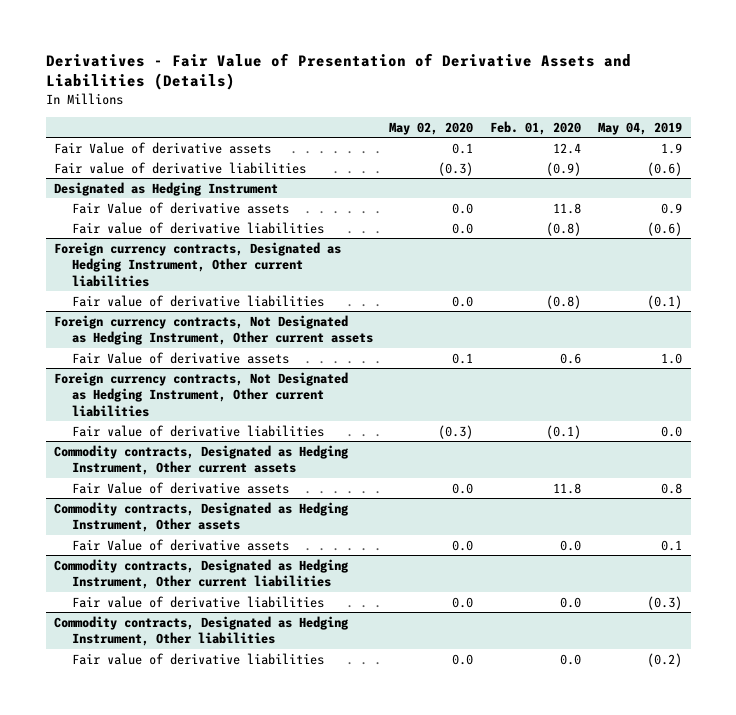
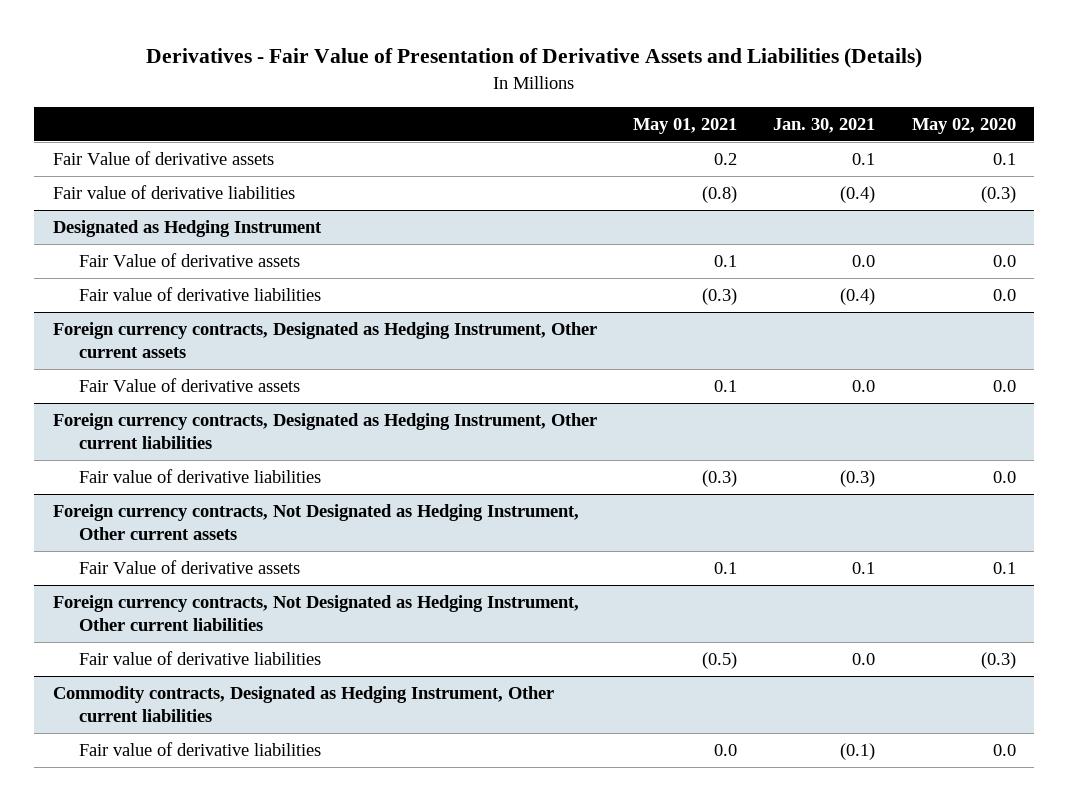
- | May 02, 2020 | Feb. 01, 2020 | May 04, 2019
+ | May 01, 2021 | Jan. 30, 2021 | May 02, 2020
+ Foreign currency contracts, Designated as Hedging Instrument, Other current assets
+ Fair Value of derivative assets | 0.1 | 0.0 | 0.0
- Commodity contracts, Designated as Hedging Instrument, Other current assets
- Fair Value of derivative assets | 0.0 | 11.8 | 0.8
- Commodity contracts, Designated as Hedging Instrument, Other assets
- Fair Value of derivative assets | 0.0 | 0.0 | 0.1
- Commodity contracts, Designated as Hedging Instrument, Other liabilities
- Fair value of derivative liabilities | 0.0 | 0.0 | (0.2)

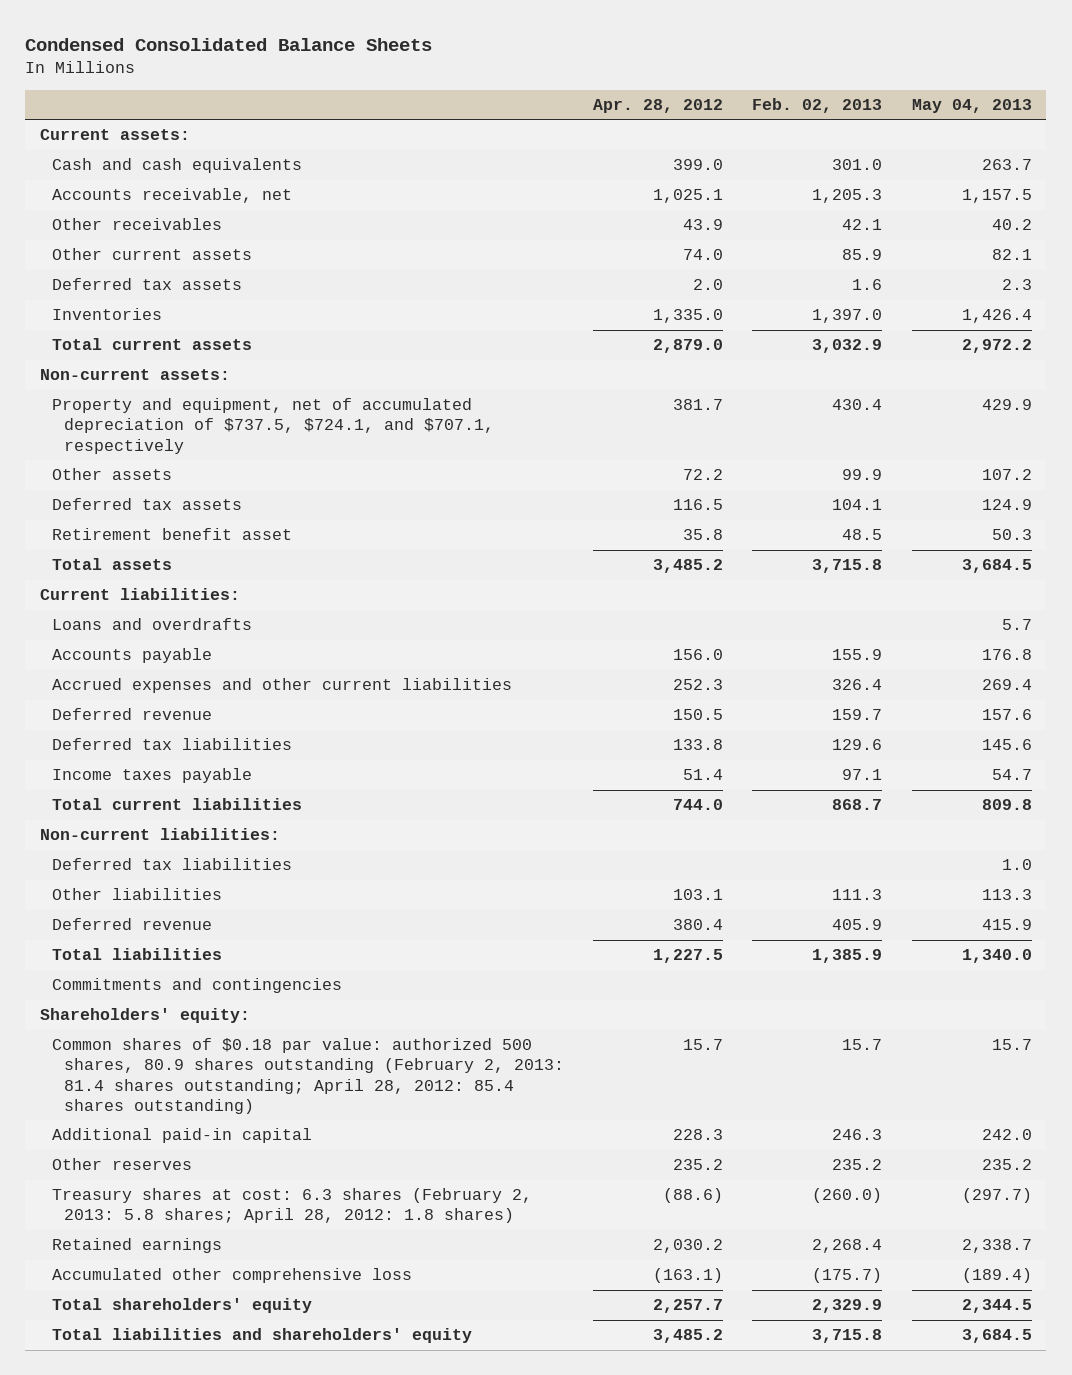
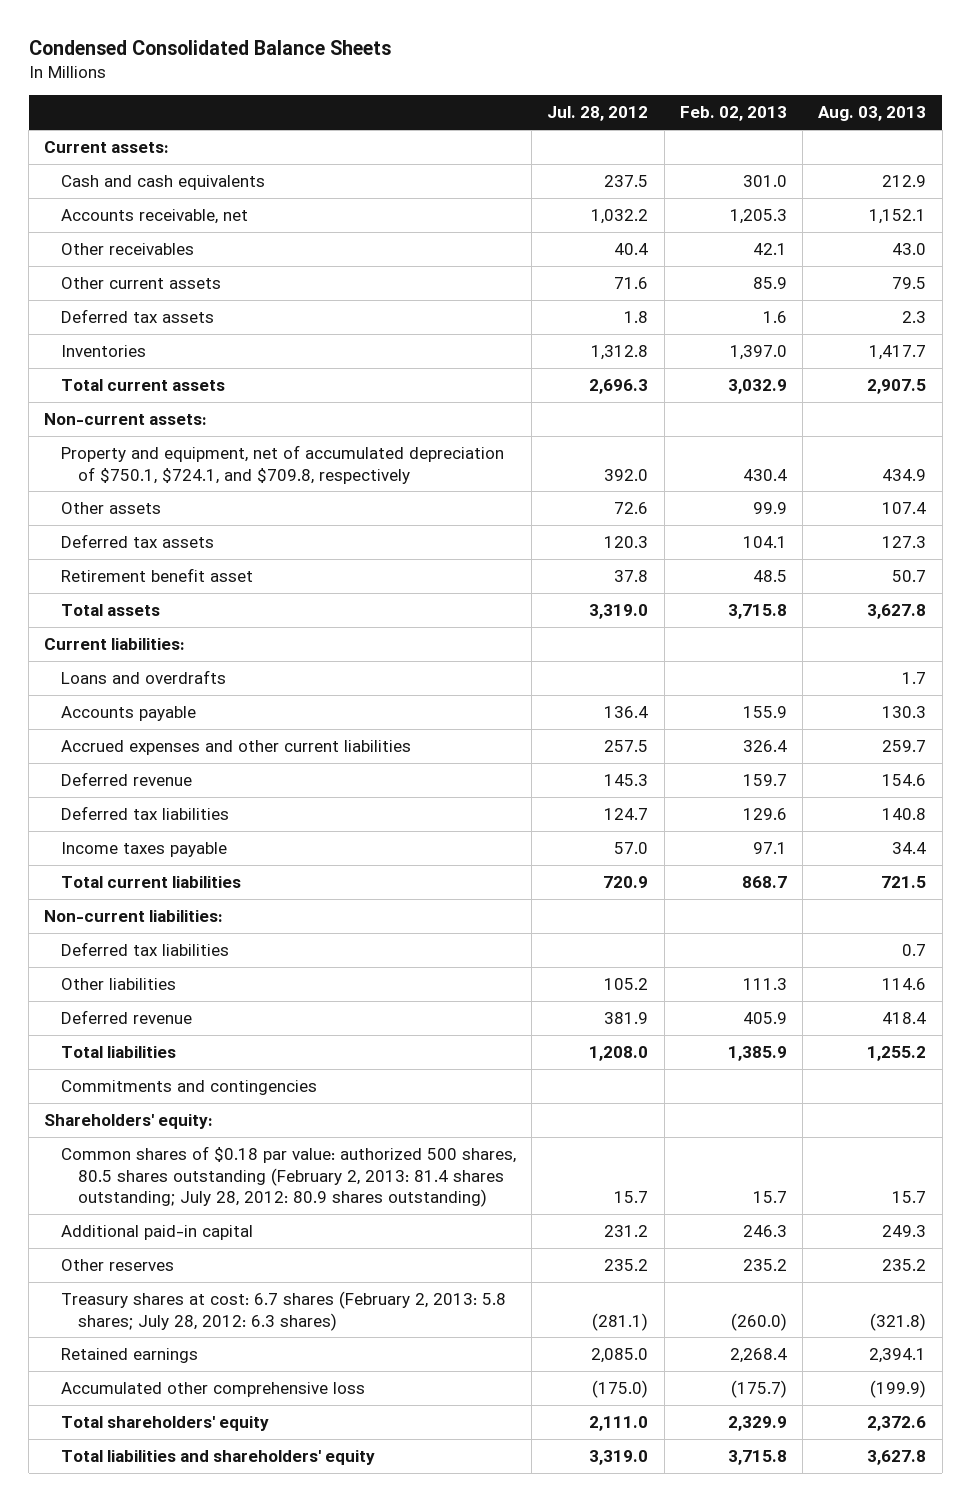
- | Apr. 28, 2012 | Feb. 02, 2013 | May 04, 2013
+ | Jul. 28, 2012 | Feb. 02, 2013 | Aug. 03, 2013
- Property and equipment, net of accumulated depreciation of $737.5, $724.1, and $707.1, respectively | 381.7 | 430.4 | 429.9
+ Property and equipment, net of accumulated depreciation of $750.1, $724.1, and $709.8, respectively | 392.0 | 430.4 | 434.9
- Common shares of $0.18 par value: authorized 500 shares, 80.9 shares outstanding (February 2, 2013: 81.4 shares outstanding; April 28, 2012: 85.4 shares outstanding) | 15.7 | 15.7 | 15.7
+ Common shares of $0.18 par value: authorized 500 shares, 80.5 shares outstanding (February 2, 2013: 81.4 shares outstanding; July 28, 2012: 80.9 shares outstanding) | 15.7 | 15.7 | 15.7
- Treasury shares at cost: 6.3 shares (February 2, 2013: 5.8 shares; April 28, 2012: 1.8 shares) | (88.6) | (260.0) | (297.7)
+ Treasury shares at cost: 6.7 shares (February 2, 2013: 5.8 shares; July 28, 2012: 6.3 shares) | (281.1) | (260.0) | (321.8)

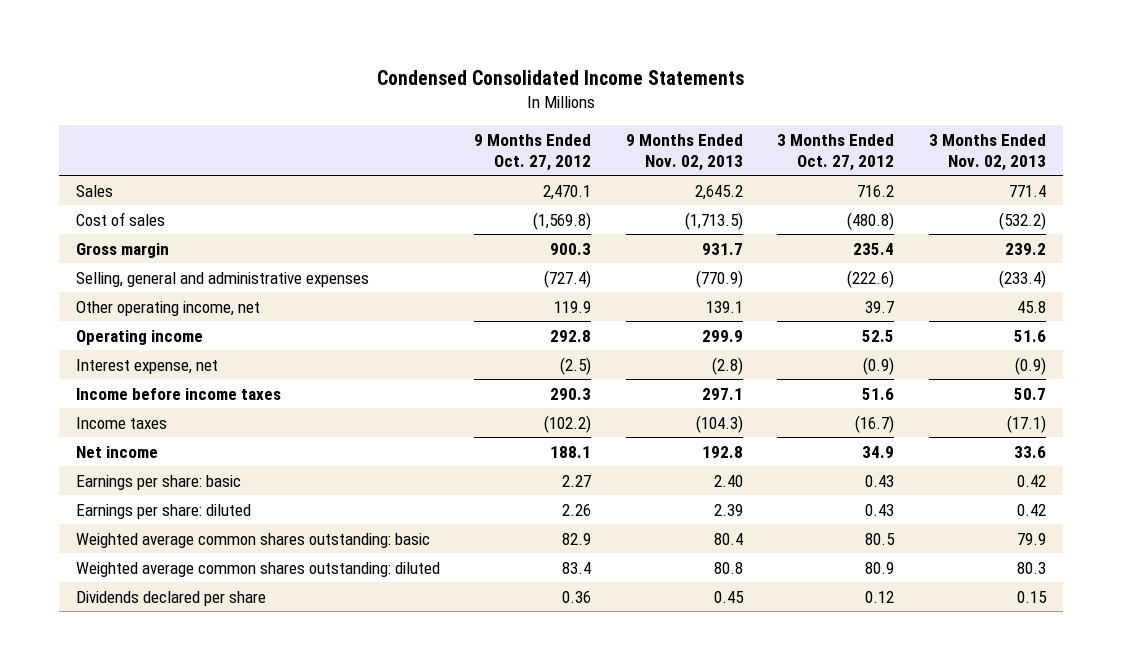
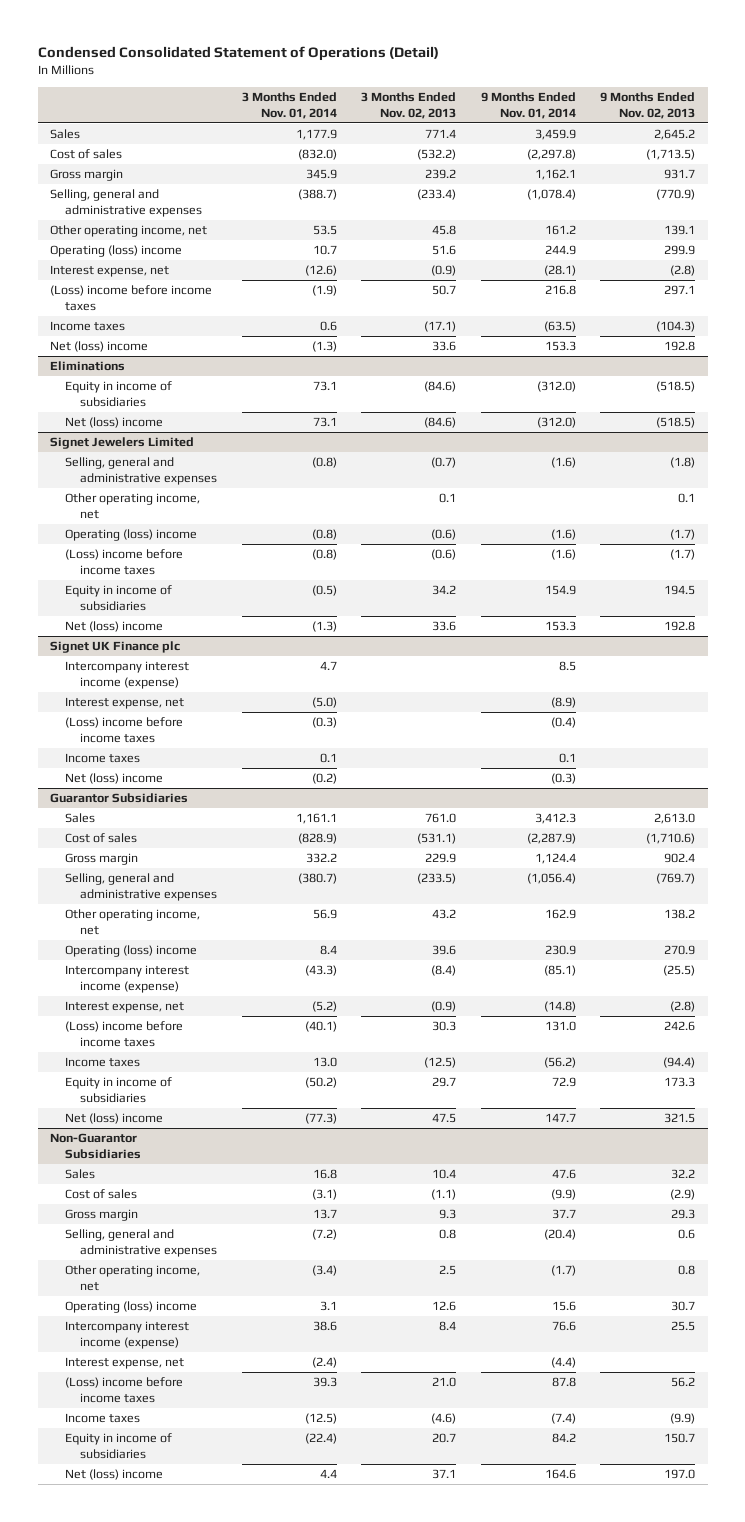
- Condensed Consolidated Income Statements
+ Condensed Consolidated Statement of Operations (Detail)
- | 9 Months Ended Oct. 27, 2012 | 9 Months Ended Nov. 02, 2013 | 3 Months Ended Oct. 27, 2012 | 3 Months Ended Nov. 02, 2013
+ | 3 Months Ended Nov. 01, 2014 | 3 Months Ended Nov. 02, 2013 | 9 Months Ended Nov. 01, 2014 | 9 Months Ended Nov. 02, 2013
- Operating income | 292.8 | 299.9 | 52.5 | 51.6
+ Operating (loss) income | 10.7 | 51.6 | 244.9 | 299.9
- Income before income taxes | 290.3 | 297.1 | 51.6 | 50.7
+ (Loss) income before income taxes | (1.9) | 50.7 | 216.8 | 297.1
- Net income | 188.1 | 192.8 | 34.9 | 33.6
- Earnings per share: basic | 2.27 | 2.40 | 0.43 | 0.42
- Earnings per share: diluted | 2.26 | 2.39 | 0.43 | 0.42
- Weighted average common shares outstanding: basic | 82.9 | 80.4 | 80.5 | 79.9
- Weighted average common shares outstanding: diluted | 83.4 | 80.8 | 80.9 | 80.3
- Dividends declared per share | 0.36 | 0.45 | 0.12 | 0.15
+ Net (loss) income | (1.3) | 33.6 | 153.3 | 192.8
+ Eliminations
+ Equity in income of subsidiaries | 73.1 | (84.6) | (312.0) | (518.5)
+ Net (loss) income | 73.1 | (84.6) | (312.0) | (518.5)
+ Signet Jewelers Limited
+ Selling, general and administrative expenses | (0.8) | (0.7) | (1.6) | (1.8)
+ Other operating income, net | | 0.1 | | 0.1
+ Operating (loss) income | (0.8) | (0.6) | (1.6) | (1.7)
+ (Loss) income before income taxes | (0.8) | (0.6) | (1.6) | (1.7)
+ Equity in income of subsidiaries | (0.5) | 34.2 | 154.9 | 194.5
+ Net (loss) income | (1.3) | 33.6 | 153.3 | 192.8
+ Signet UK Finance plc
+ Intercompany interest income (expense) | 4.7 | | 8.5 |
+ Interest expense, net | (5.0) | | (8.9) |
+ (Loss) income before income taxes | (0.3) | | (0.4) |
+ Income taxes | 0.1 | | 0.1 |
+ Net (loss) income | (0.2) | | (0.3) |
+ Guarantor Subsidiaries
+ Sales | 1,161.1 | 761.0 | 3,412.3 | 2,613.0
+ Cost of sales | (828.9) | (531.1) | (2,287.9) | (1,710.6)
+ Gross margin | 332.2 | 229.9 | 1,124.4 | 902.4
+ Selling, general and administrative expenses | (380.7) | (233.5) | (1,056.4) | (769.7)
+ Other operating income, net | 56.9 | 43.2 | 162.9 | 138.2
+ Operating (loss) income | 8.4 | 39.6 | 230.9 | 270.9
+ Intercompany interest income (expense) | (43.3) | (8.4) | (85.1) | (25.5)
+ Interest expense, net | (5.2) | (0.9) | (14.8) | (2.8)
+ (Loss) income before income taxes | (40.1) | 30.3 | 131.0 | 242.6
+ Income taxes | 13.0 | (12.5) | (56.2) | (94.4)
+ Equity in income of subsidiaries | (50.2) | 29.7 | 72.9 | 173.3
+ Net (loss) income | (77.3) | 47.5 | 147.7 | 321.5
+ Non-Guarantor Subsidiaries
+ Sales | 16.8 | 10.4 | 47.6 | 32.2
+ Cost of sales | (3.1) | (1.1) | (9.9) | (2.9)
+ Gross margin | 13.7 | 9.3 | 37.7 | 29.3
+ Selling, general and administrative expenses | (7.2) | 0.8 | (20.4) | 0.6
+ Other operating income, net | (3.4) | 2.5 | (1.7) | 0.8
+ Operating (loss) income | 3.1 | 12.6 | 15.6 | 30.7
+ Intercompany interest income (expense) | 38.6 | 8.4 | 76.6 | 25.5
+ Interest expense, net | (2.4) | | (4.4) |
+ (Loss) income before income taxes | 39.3 | 21.0 | 87.8 | 56.2
+ Income taxes | (12.5) | (4.6) | (7.4) | (9.9)
+ Equity in income of subsidiaries | (22.4) | 20.7 | 84.2 | 150.7
+ Net (loss) income | 4.4 | 37.1 | 164.6 | 197.0

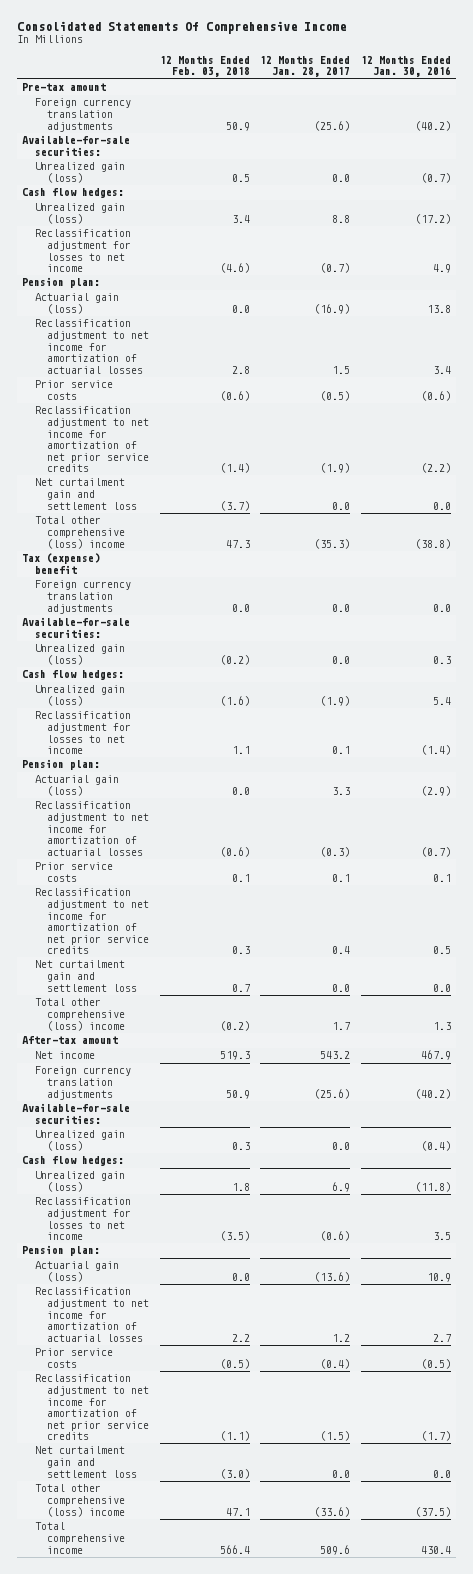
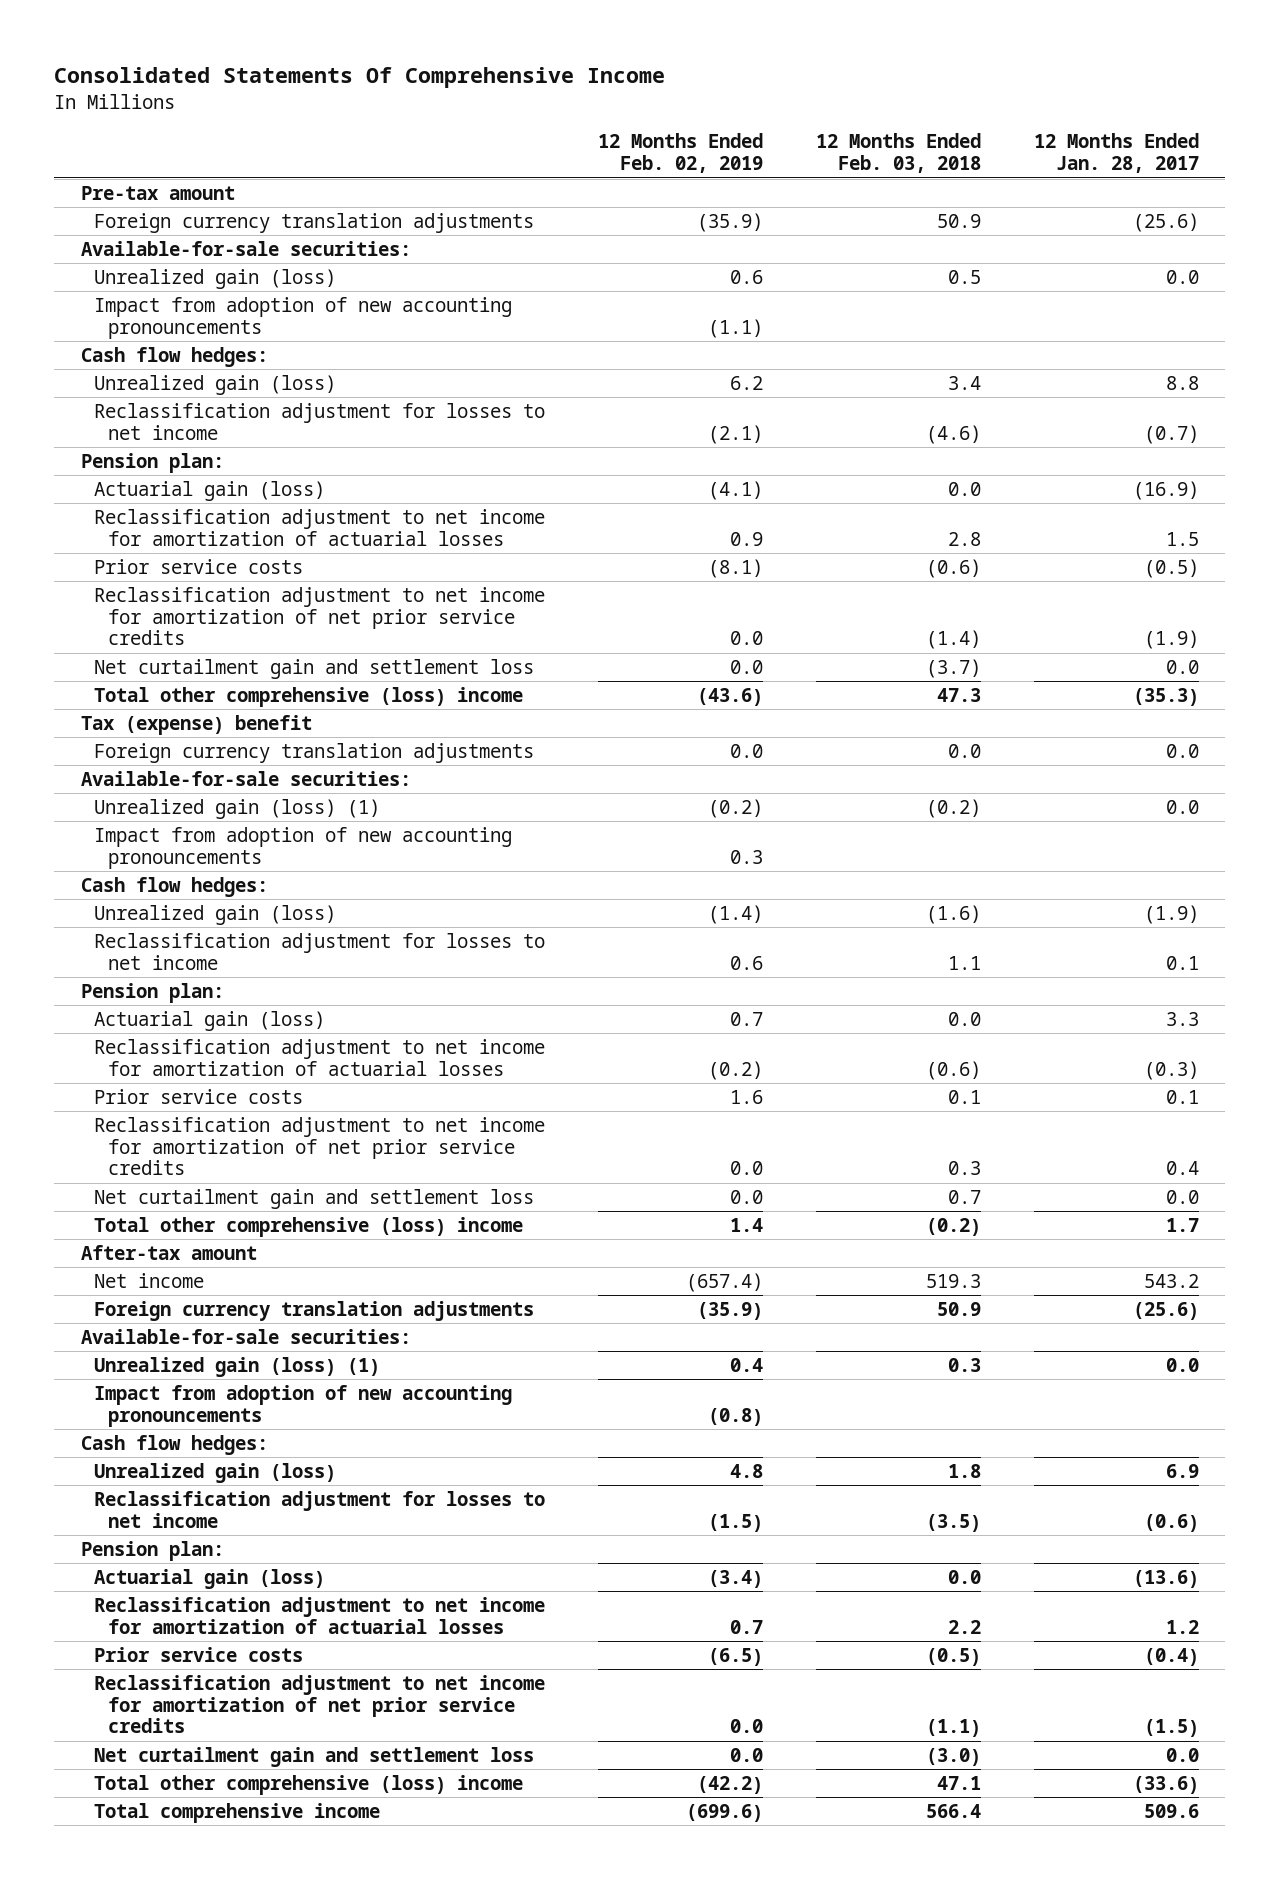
- | 12 Months Ended Feb. 03, 2018 | 12 Months Ended Jan. 28, 2017 | 12 Months Ended Jan. 30, 2016
+ | 12 Months Ended Feb. 02, 2019 | 12 Months Ended Feb. 03, 2018 | 12 Months Ended Jan. 28, 2017
+ Impact from adoption of new accounting pronouncements | (1.1) | |
- Unrealized gain (loss) | (0.2) | 0.0 | 0.3
+ Unrealized gain (loss) (1) | (0.2) | (0.2) | 0.0
+ Impact from adoption of new accounting pronouncements | 0.3 | |
- Unrealized gain (loss) | 0.3 | 0.0 | (0.4)
+ Unrealized gain (loss) (1) | 0.4 | 0.3 | 0.0
+ Impact from adoption of new accounting pronouncements | (0.8) | |

